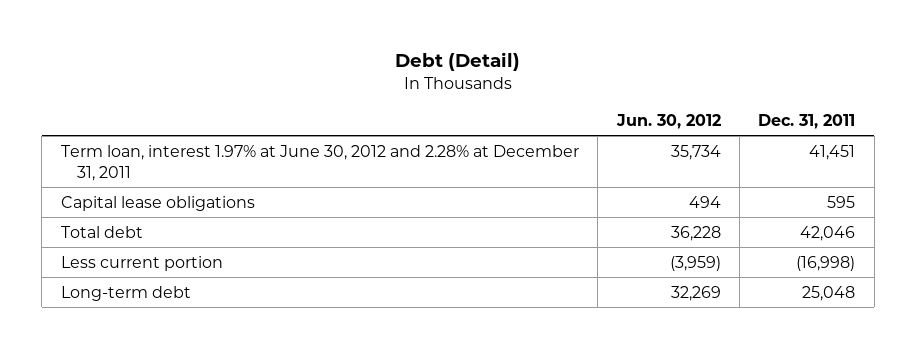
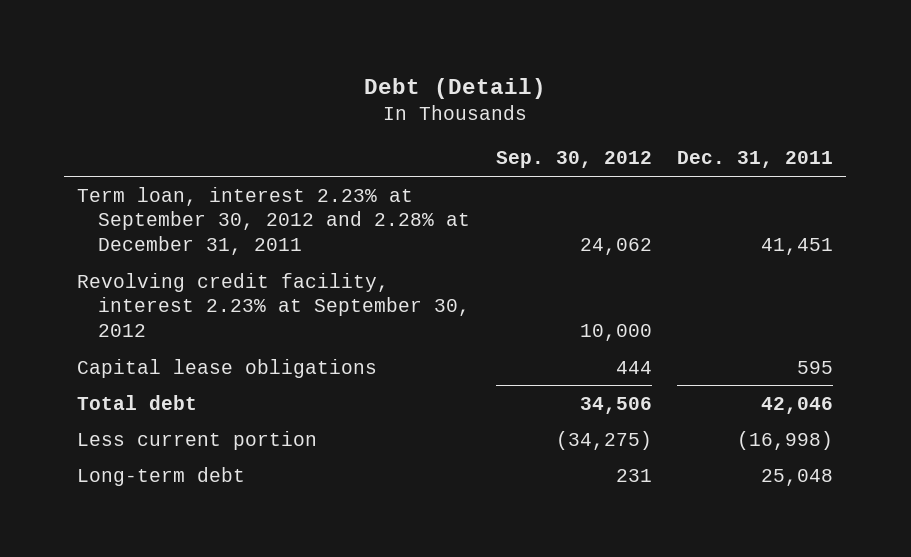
- | Jun. 30, 2012 | Dec. 31, 2011
+ | Sep. 30, 2012 | Dec. 31, 2011
- Term loan, interest 1.97% at June 30, 2012 and 2.28% at December 31, 2011 | 35,734 | 41,451
+ Term loan, interest 2.23% at September 30, 2012 and 2.28% at December 31, 2011 | 24,062 | 41,451
+ Revolving credit facility, interest 2.23% at September 30, 2012 | 10,000 |

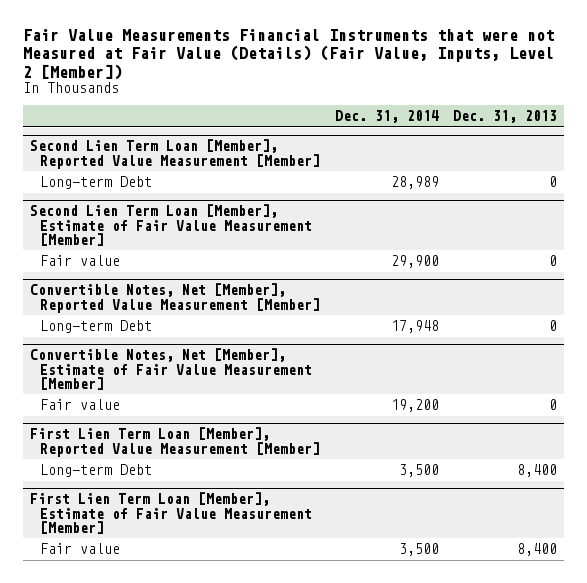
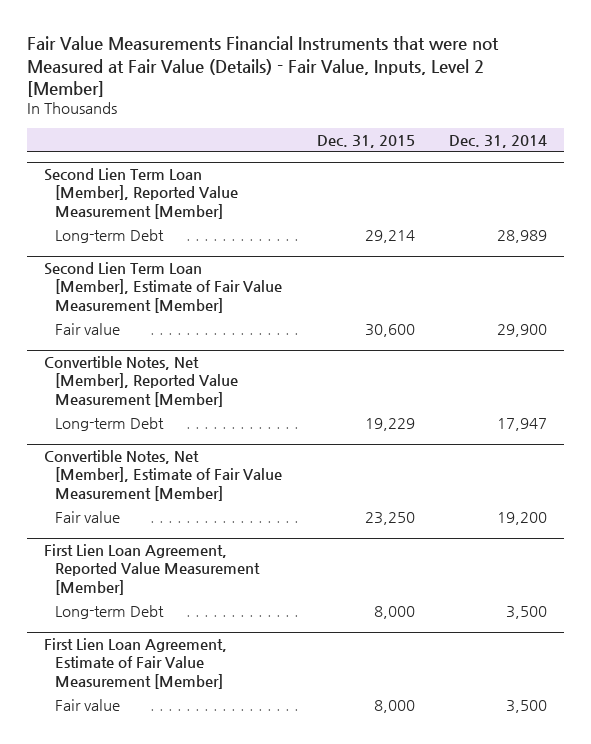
- Fair Value Measurements Financial Instruments that were not Measured at Fair Value (Details) (Fair Value, Inputs, Level 2 [Member])
+ Fair Value Measurements Financial Instruments that were not Measured at Fair Value (Details) - Fair Value, Inputs, Level 2 [Member]
- | Dec. 31, 2014 | Dec. 31, 2013
+ | Dec. 31, 2015 | Dec. 31, 2014
@ Convertible Notes, Net [Member], Reported Value Measurement [Member]
- Long-term Debt | 17,948 | 0
+ Long-term Debt | 19,229 | 17,947
- First Lien Term Loan [Member], Reported Value Measurement [Member]
+ First Lien Loan Agreement, Reported Value Measurement [Member]
- First Lien Term Loan [Member], Estimate of Fair Value Measurement [Member]
+ First Lien Loan Agreement, Estimate of Fair Value Measurement [Member]

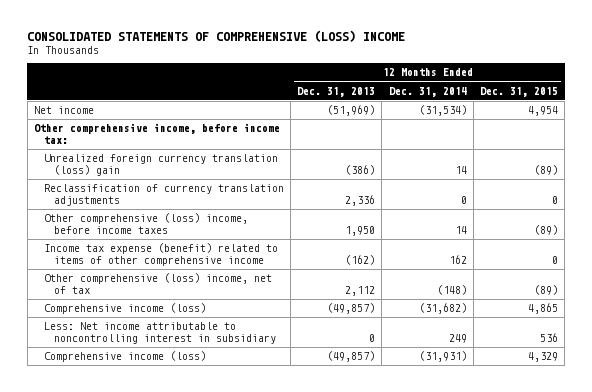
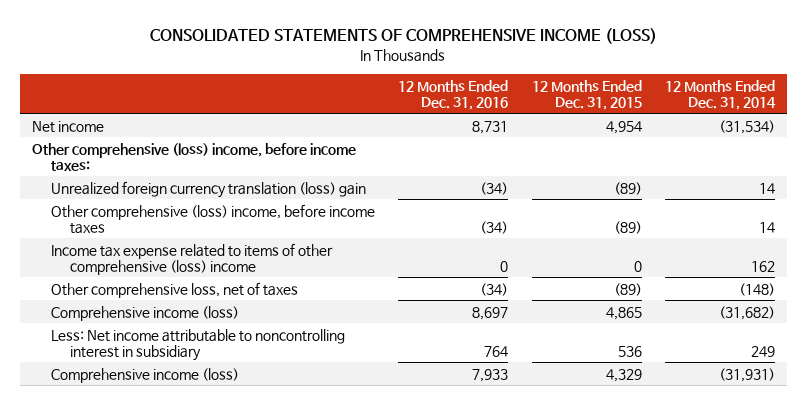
- CONSOLIDATED STATEMENTS OF COMPREHENSIVE (LOSS) INCOME
+ CONSOLIDATED STATEMENTS OF COMPREHENSIVE INCOME (LOSS)
- | 12 Months Ended Dec. 31, 2013 | 12 Months Ended Dec. 31, 2014 | 12 Months Ended Dec. 31, 2015
+ | 12 Months Ended Dec. 31, 2016 | 12 Months Ended Dec. 31, 2015 | 12 Months Ended Dec. 31, 2014
- Other comprehensive income, before income tax:
+ Other comprehensive (loss) income, before income taxes:
- Reclassification of currency translation adjustments | 2,336 | 0 | 0
- Income tax expense (benefit) related to items of other comprehensive income | (162) | 162 | 0
- Other comprehensive (loss) income, net of tax | 2,112 | (148) | (89)
+ Income tax expense related to items of other comprehensive (loss) income | 0 | 0 | 162
+ Other comprehensive loss, net of taxes | (34) | (89) | (148)

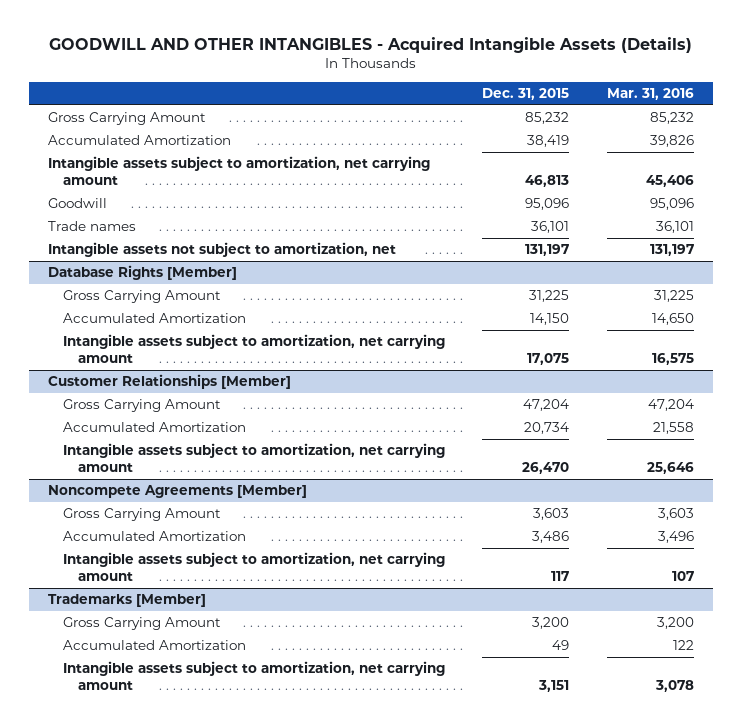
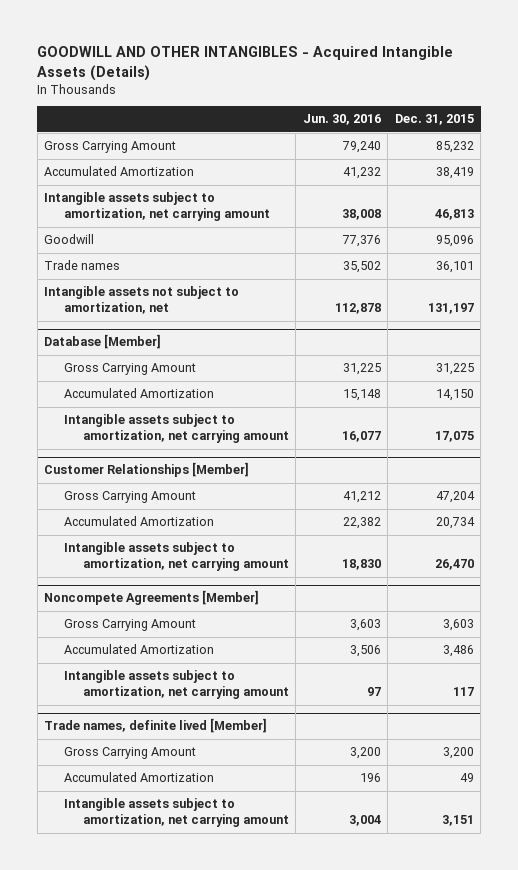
- | Dec. 31, 2015 | Mar. 31, 2016
+ | Jun. 30, 2016 | Dec. 31, 2015
- Database Rights [Member]
+ Database [Member]
- Trademarks [Member]
+ Trade names, definite lived [Member]

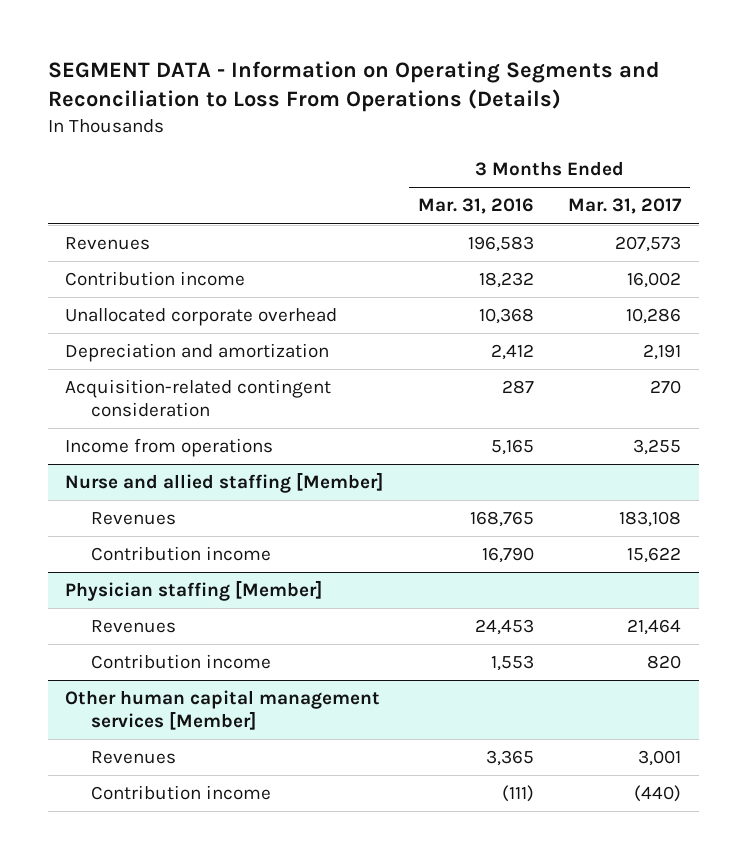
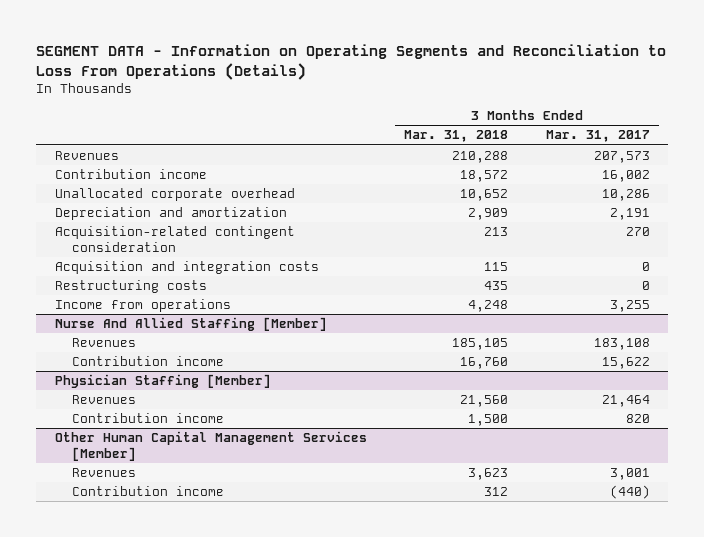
- | 3 Months Ended Mar. 31, 2016 | 3 Months Ended Mar. 31, 2017
+ | 3 Months Ended Mar. 31, 2018 | 3 Months Ended Mar. 31, 2017
+ Acquisition and integration costs | 115 | 0
+ Restructuring costs | 435 | 0
- Nurse and allied staffing [Member]
+ Nurse And Allied Staffing [Member]
- Physician staffing [Member]
+ Physician Staffing [Member]
- Other human capital management services [Member]
+ Other Human Capital Management Services [Member]

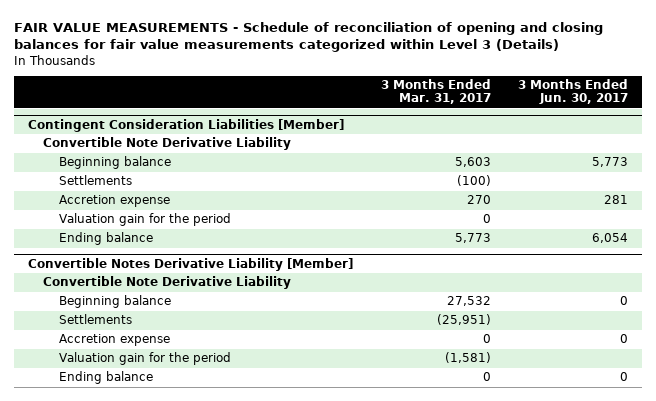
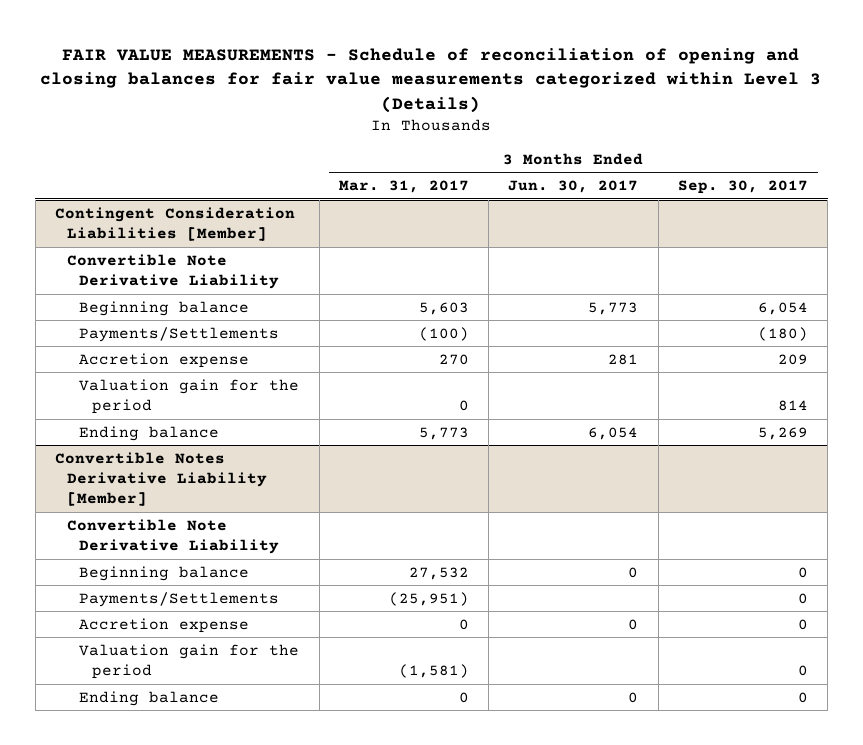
- | 3 Months Ended Mar. 31, 2017 | 3 Months Ended Jun. 30, 2017
+ | 3 Months Ended Mar. 31, 2017 | 3 Months Ended Jun. 30, 2017 | 3 Months Ended Sep. 30, 2017
@ Contingent Consideration Liabilities [Member]
- Settlements | (100) |
+ Payments/Settlements | (100) | | (180)
@ Convertible Notes Derivative Liability [Member]
- Settlements | (25,951) |
+ Payments/Settlements | (25,951) | | 0

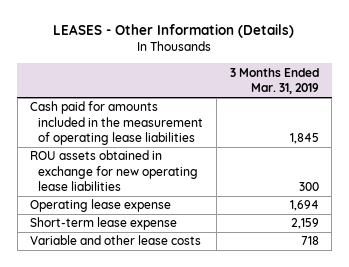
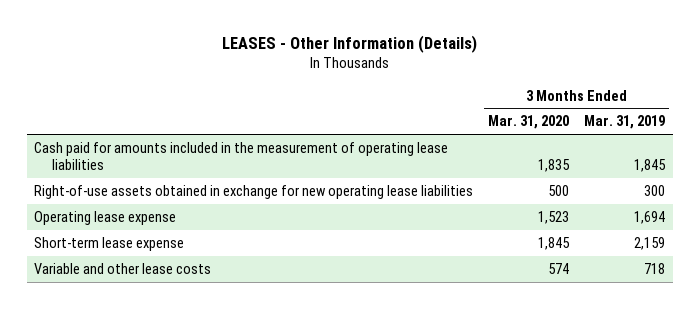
- | 3 Months Ended Mar. 31, 2019
+ | 3 Months Ended Mar. 31, 2020 | 3 Months Ended Mar. 31, 2019
- ROU assets obtained in exchange for new operating lease liabilities | 300
+ Right-of-use assets obtained in exchange for new operating lease liabilities | 500 | 300

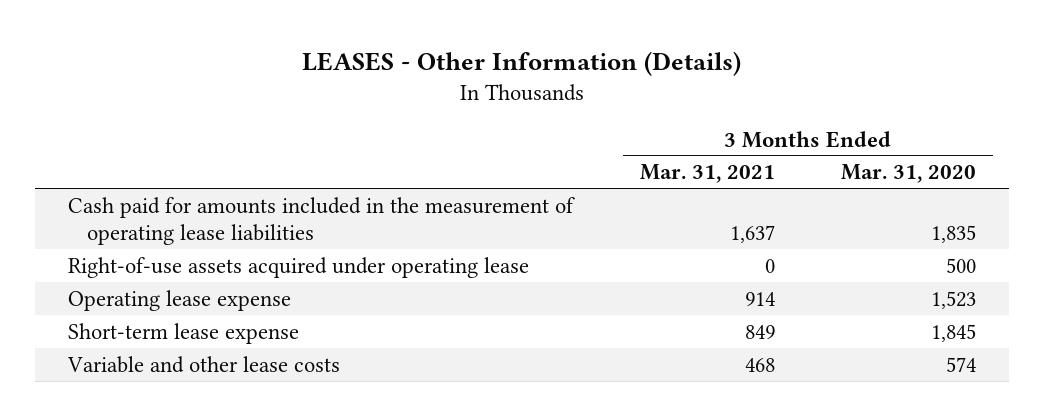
- | 3 Months Ended Mar. 31, 2020 | 3 Months Ended Mar. 31, 2019
+ | 3 Months Ended Mar. 31, 2021 | 3 Months Ended Mar. 31, 2020
- Right-of-use assets obtained in exchange for new operating lease liabilities | 500 | 300
+ Right-of-use assets acquired under operating lease | 0 | 500

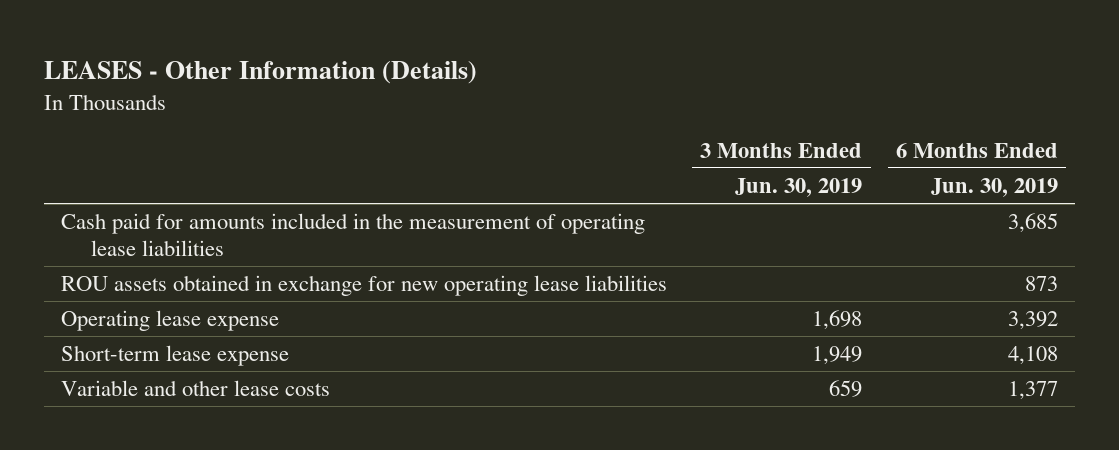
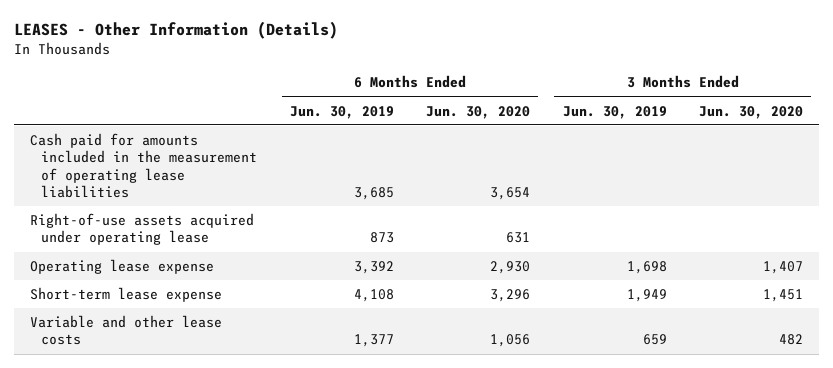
- | 3 Months Ended Jun. 30, 2019 | 6 Months Ended Jun. 30, 2019
+ | 6 Months Ended Jun. 30, 2019 | 6 Months Ended Jun. 30, 2020 | 3 Months Ended Jun. 30, 2019 | 3 Months Ended Jun. 30, 2020
- ROU assets obtained in exchange for new operating lease liabilities | | 873
+ Right-of-use assets acquired under operating lease | 873 | 631 | |

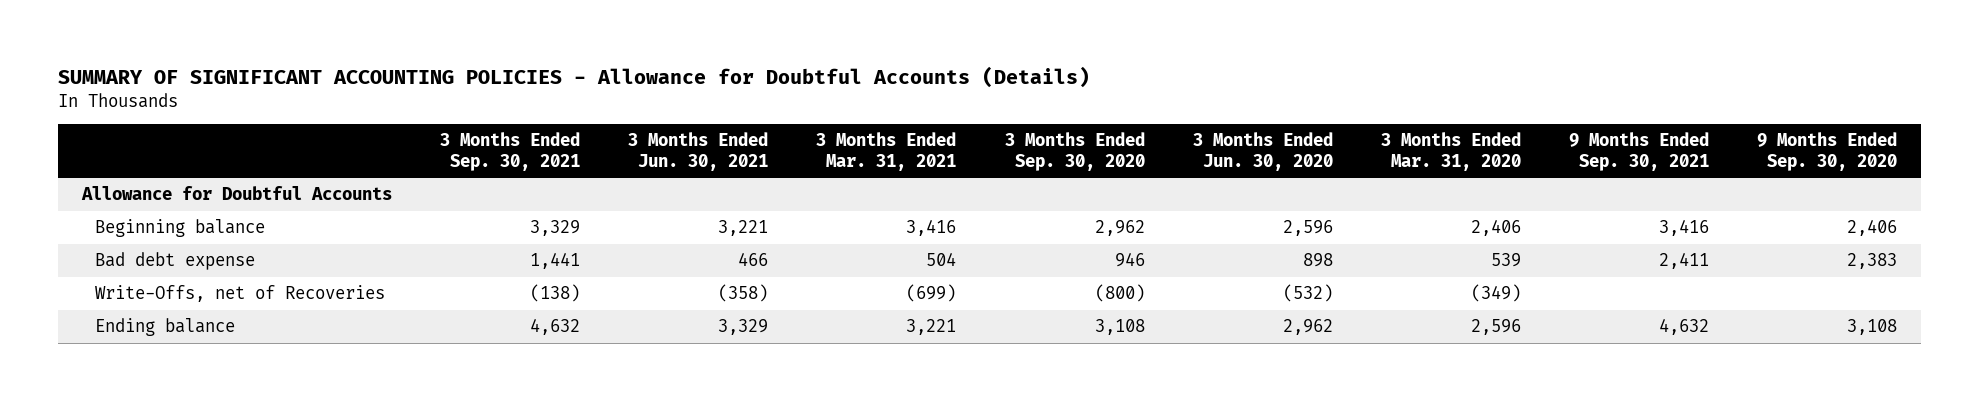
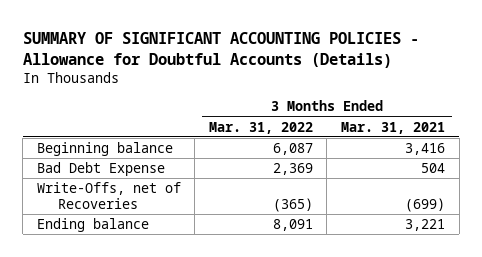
- | 3 Months Ended Sep. 30, 2021 | 3 Months Ended Jun. 30, 2021 | 3 Months Ended Mar. 31, 2021 | 3 Months Ended Sep. 30, 2020 | 3 Months Ended Jun. 30, 2020 | 3 Months Ended Mar. 31, 2020 | 9 Months Ended Sep. 30, 2021 | 9 Months Ended Sep. 30, 2020
+ | 3 Months Ended Mar. 31, 2022 | 3 Months Ended Mar. 31, 2021
- Allowance for Doubtful Accounts
- Bad debt expense | 1,441 | 466 | 504 | 946 | 898 | 539 | 2,411 | 2,383
+ Bad Debt Expense | 2,369 | 504

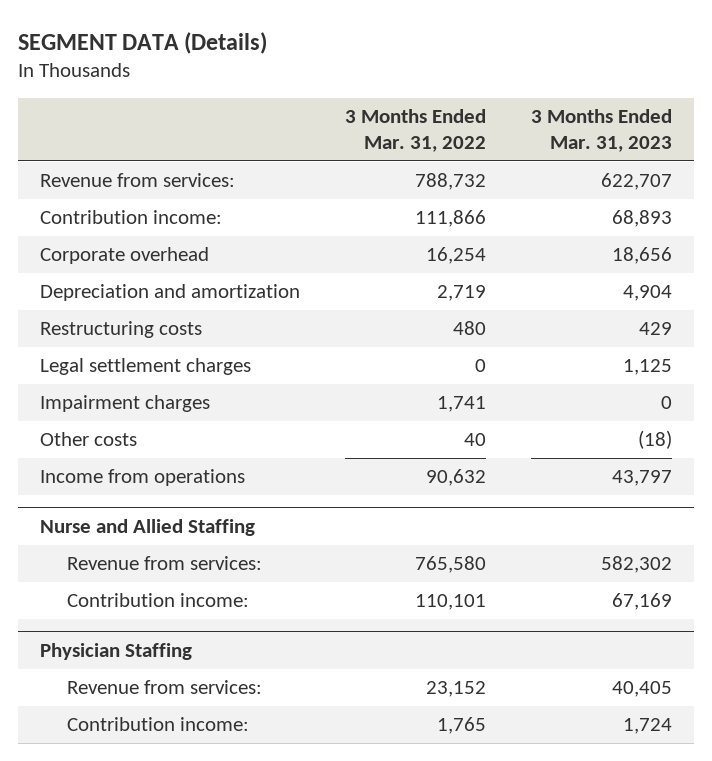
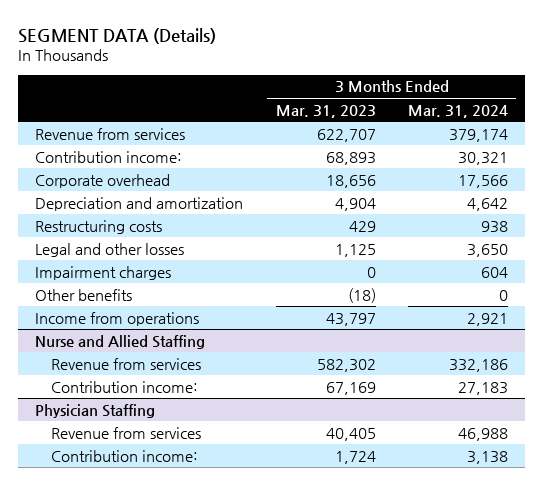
- | 3 Months Ended Mar. 31, 2022 | 3 Months Ended Mar. 31, 2023
+ | 3 Months Ended Mar. 31, 2023 | 3 Months Ended Mar. 31, 2024
- Revenue from services: | 788,732 | 622,707
+ Revenue from services | 622,707 | 379,174
- Legal settlement charges | 0 | 1,125
+ Legal and other losses | 1,125 | 3,650
- Other costs | 40 | (18)
+ Other benefits | (18) | 0
@ Nurse and Allied Staffing
- Revenue from services: | 765,580 | 582,302
+ Revenue from services | 582,302 | 332,186
@ Physician Staffing
- Revenue from services: | 23,152 | 40,405
+ Revenue from services | 40,405 | 46,988

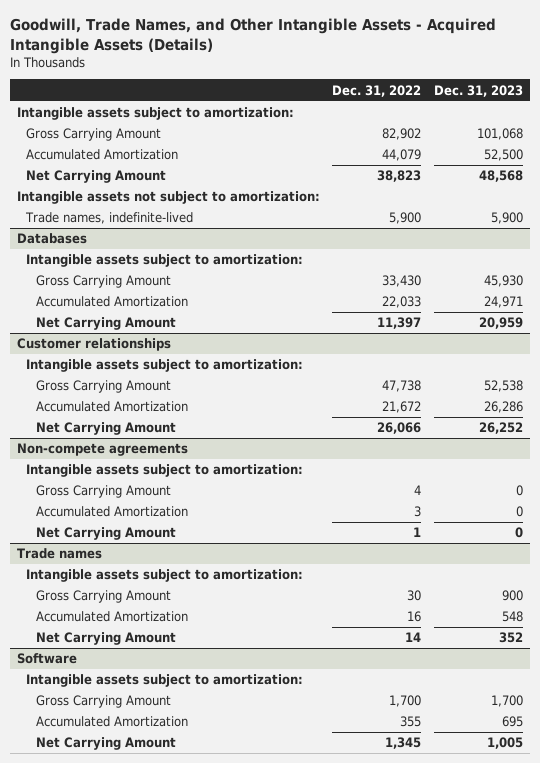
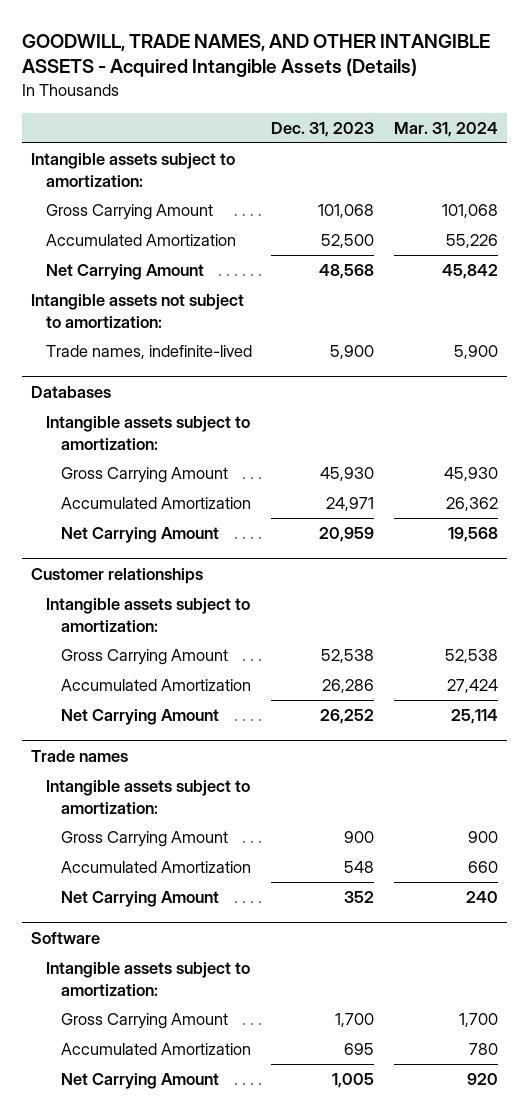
- Goodwill, Trade Names, and Other Intangible Assets - Acquired Intangible Assets (Details)
+ GOODWILL, TRADE NAMES, AND OTHER INTANGIBLE ASSETS - Acquired Intangible Assets (Details)
- | Dec. 31, 2022 | Dec. 31, 2023
+ | Dec. 31, 2023 | Mar. 31, 2024
- Non-compete agreements
- Intangible assets subject to amortization:
- Gross Carrying Amount | 4 | 0
- Accumulated Amortization | 3 | 0
- Net Carrying Amount | 1 | 0

